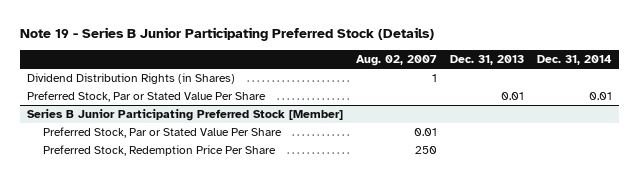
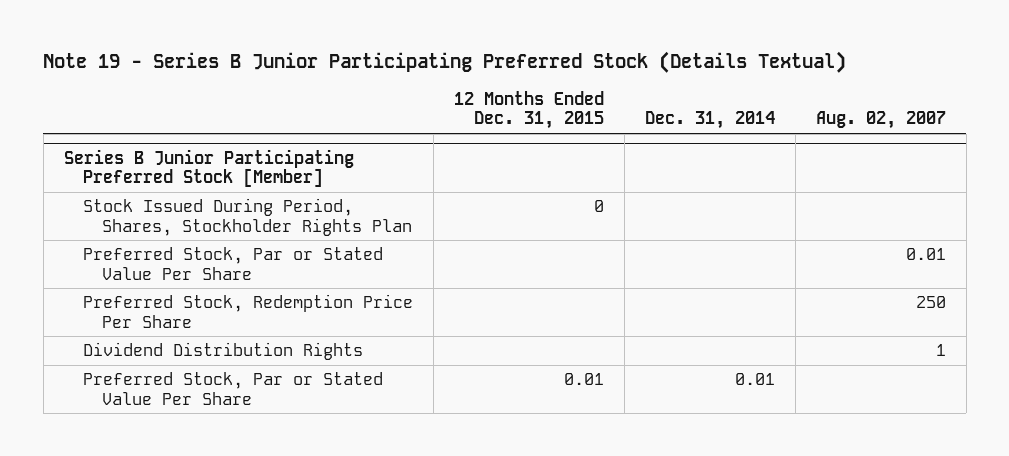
- Note 19 - Series B Junior Participating Preferred Stock (Details)
+ Note 19 - Series B Junior Participating Preferred Stock (Details Textual)
- | Aug. 02, 2007 | Dec. 31, 2013 | Dec. 31, 2014
+ | 12 Months Ended Dec. 31, 2015 | Dec. 31, 2014 | Aug. 02, 2007
- Dividend Distribution Rights (in Shares) | 1 | |
- Preferred Stock, Par or Stated Value Per Share | | 0.01 | 0.01
@ Series B Junior Participating Preferred Stock [Member]
+ Stock Issued During Period, Shares, Stockholder Rights Plan | 0 | |
+ Dividend Distribution Rights | | | 1
+ Preferred Stock, Par or Stated Value Per Share | 0.01 | 0.01 |

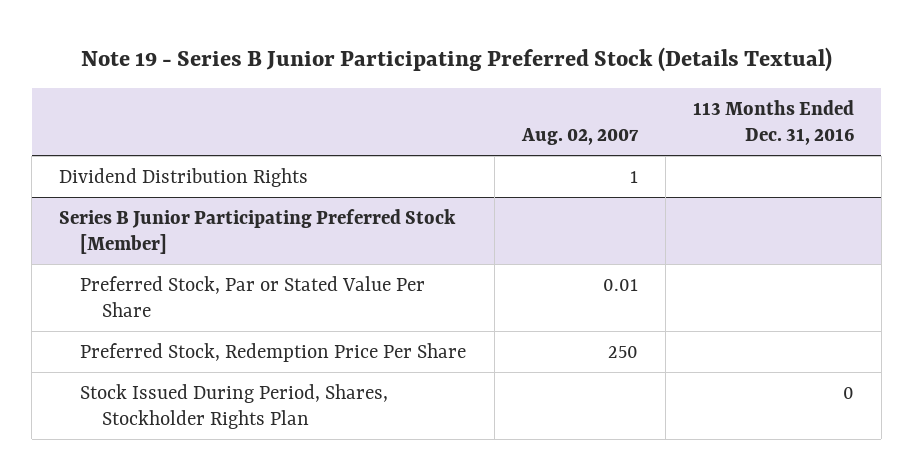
- | 12 Months Ended Dec. 31, 2015 | Dec. 31, 2014 | Aug. 02, 2007
+ | Aug. 02, 2007 | 113 Months Ended Dec. 31, 2016
+ Dividend Distribution Rights | 1 |
@ Series B Junior Participating Preferred Stock [Member]
- Dividend Distribution Rights | | | 1
- Preferred Stock, Par or Stated Value Per Share | 0.01 | 0.01 |
moved down: Stock Issued During Period, Shares, Stockholder Rights Plan | | 0

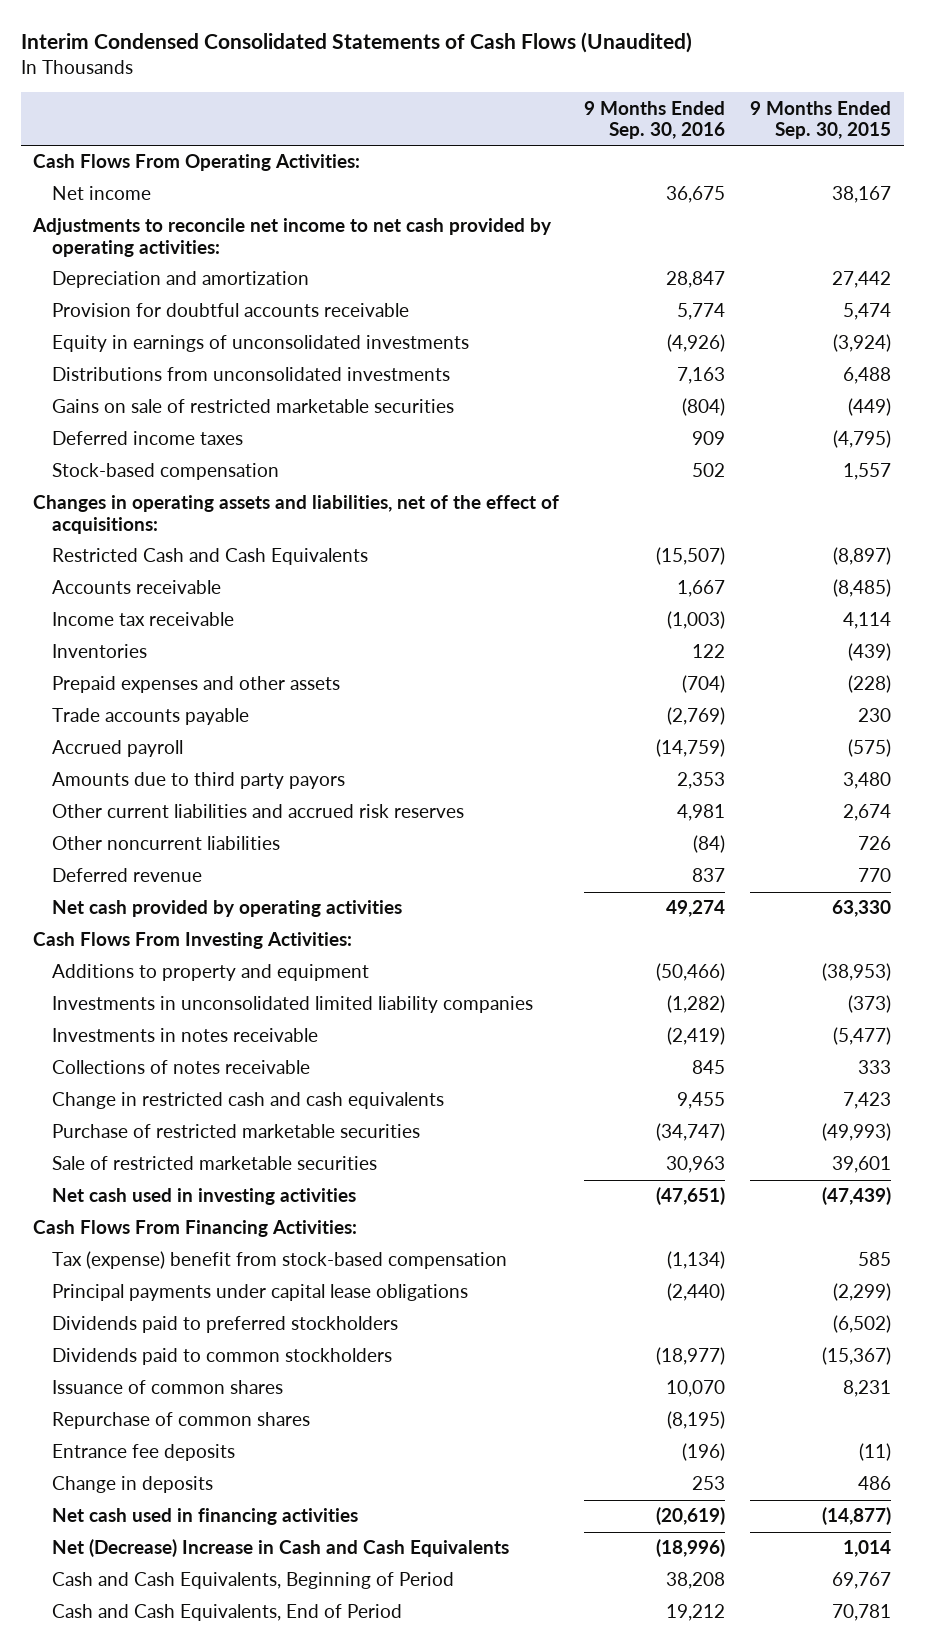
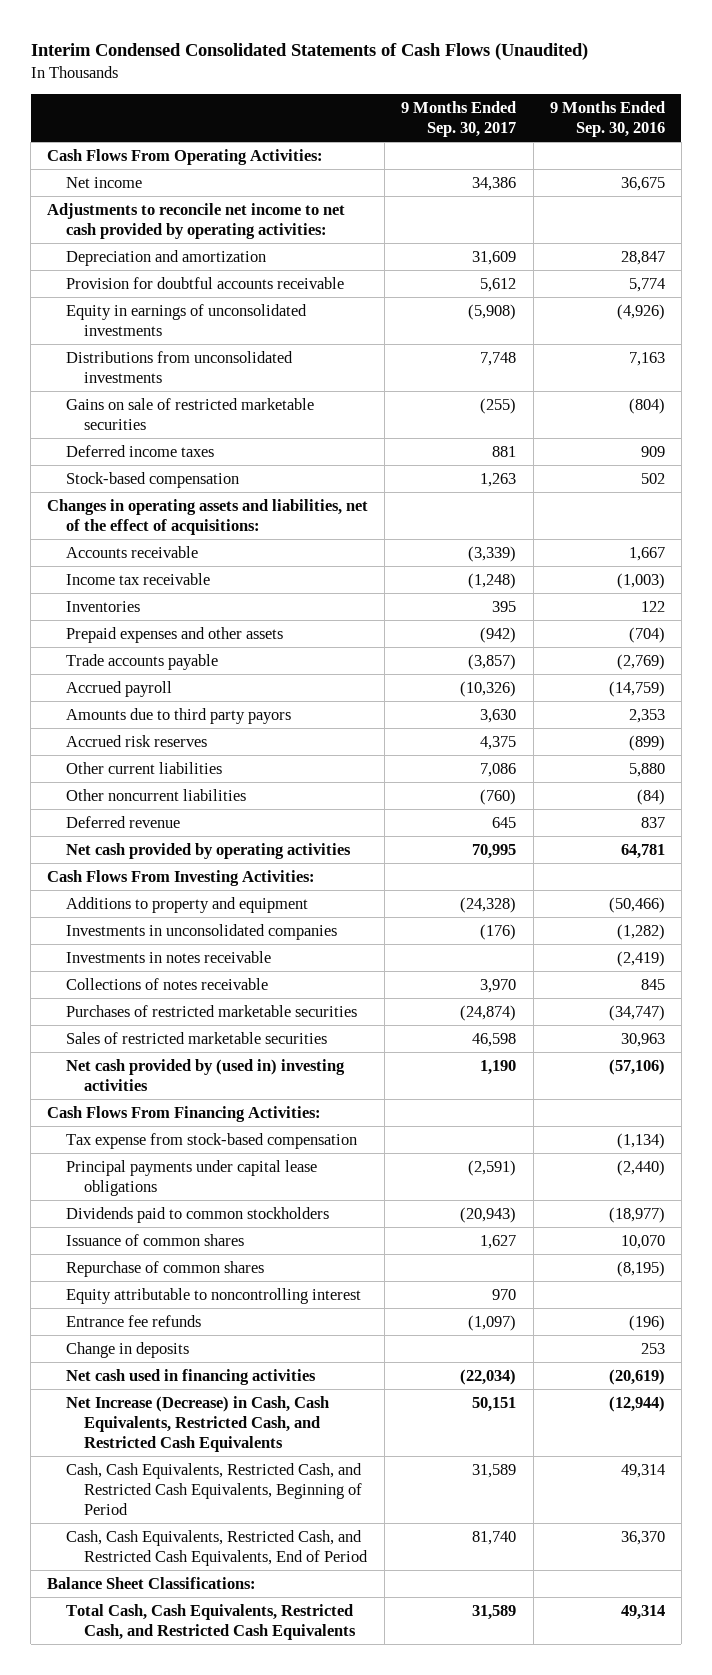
- | 9 Months Ended Sep. 30, 2016 | 9 Months Ended Sep. 30, 2015
+ | 9 Months Ended Sep. 30, 2017 | 9 Months Ended Sep. 30, 2016
- Restricted Cash and Cash Equivalents | (15,507) | (8,897)
- Other current liabilities and accrued risk reserves | 4,981 | 2,674
+ Accrued risk reserves | 4,375 | (899)
+ Other current liabilities | 7,086 | 5,880
- Net cash provided by operating activities | 49,274 | 63,330
+ Net cash provided by operating activities | 70,995 | 64,781
- Investments in unconsolidated limited liability companies | (1,282) | (373)
+ Investments in unconsolidated companies | (176) | (1,282)
- Change in restricted cash and cash equivalents | 9,455 | 7,423
- Purchase of restricted marketable securities | (34,747) | (49,993)
- Sale of restricted marketable securities | 30,963 | 39,601
- Net cash used in investing activities | (47,651) | (47,439)
+ Purchases of restricted marketable securities | (24,874) | (34,747)
+ Sales of restricted marketable securities | 46,598 | 30,963
+ Net cash provided by (used in) investing activities | 1,190 | (57,106)
- Tax (expense) benefit from stock-based compensation | (1,134) | 585
+ Tax expense from stock-based compensation | | (1,134)
- Dividends paid to preferred stockholders | | (6,502)
- Entrance fee deposits | (196) | (11)
+ Equity attributable to noncontrolling interest | 970 |
+ Entrance fee refunds | (1,097) | (196)
- Net (Decrease) Increase in Cash and Cash Equivalents | (18,996) | 1,014
- Cash and Cash Equivalents, Beginning of Period | 38,208 | 69,767
- Cash and Cash Equivalents, End of Period | 19,212 | 70,781
+ Net Increase (Decrease) in Cash, Cash Equivalents, Restricted Cash, and Restricted Cash Equivalents | 50,151 | (12,944)
+ Cash, Cash Equivalents, Restricted Cash, and Restricted Cash Equivalents, Beginning of Period | 31,589 | 49,314
+ Cash, Cash Equivalents, Restricted Cash, and Restricted Cash Equivalents, End of Period | 81,740 | 36,370
+ Balance Sheet Classifications:
+ Total Cash, Cash Equivalents, Restricted Cash, and Restricted Cash Equivalents | 31,589 | 49,314

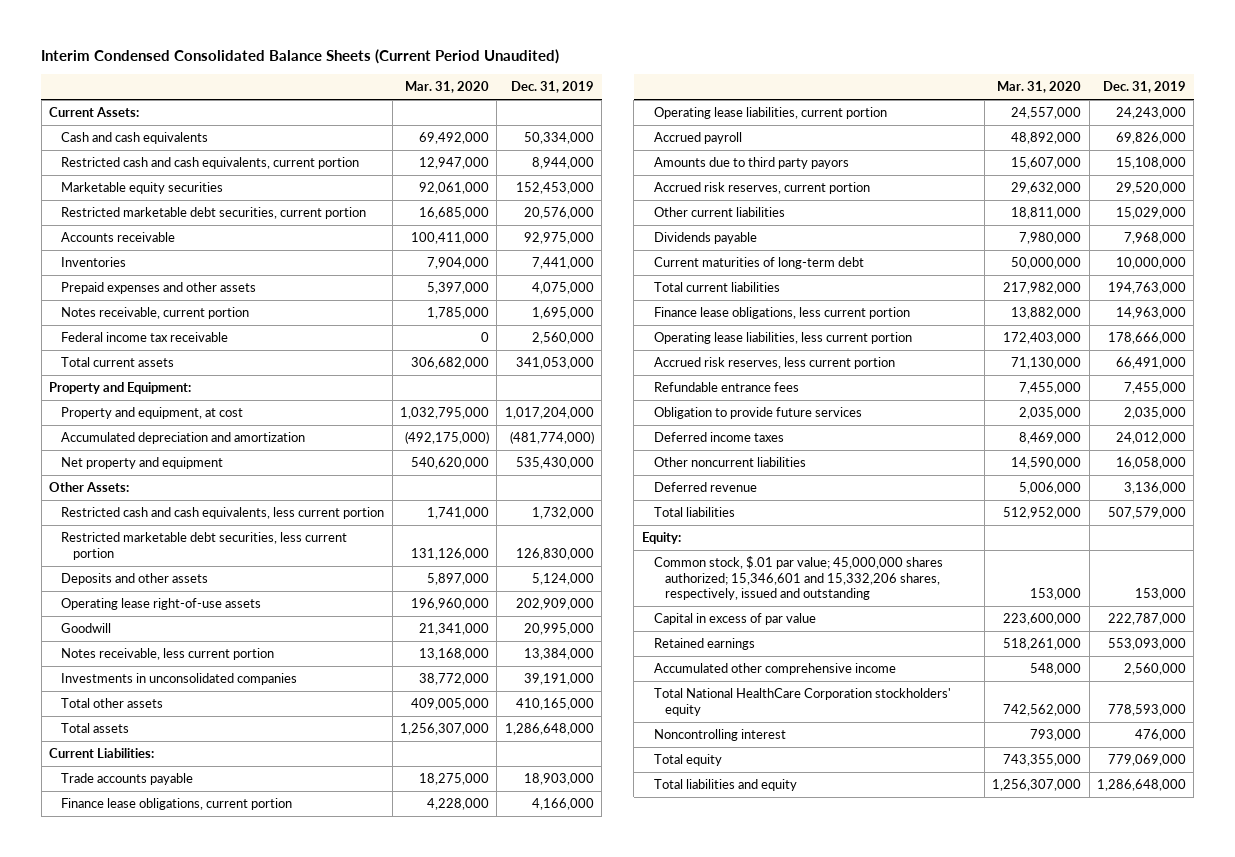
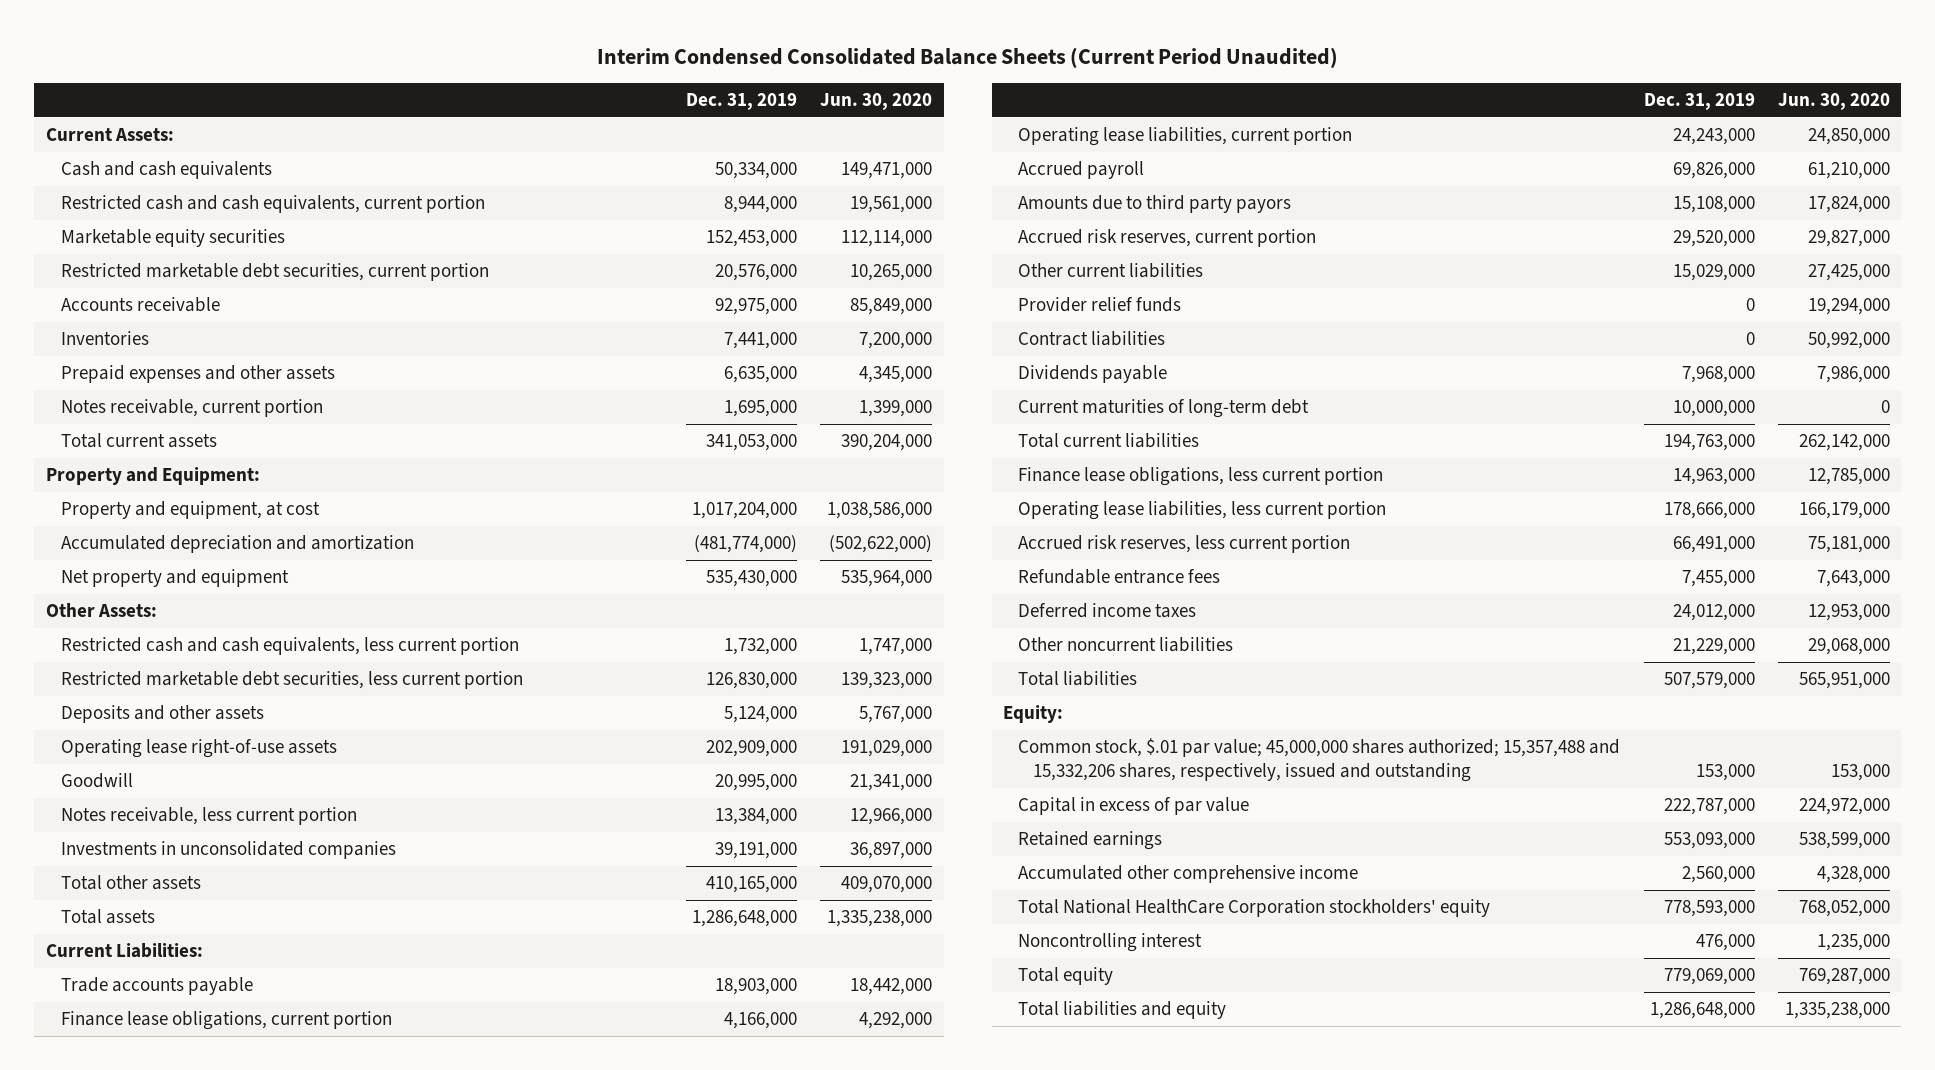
- | Mar. 31, 2020 | Dec. 31, 2019
+ | Dec. 31, 2019 | Jun. 30, 2020
- Prepaid expenses and other assets | 5,397,000 | 4,075,000
+ Prepaid expenses and other assets | 6,635,000 | 4,345,000
- Federal income tax receivable | 0 | 2,560,000
+ Provider relief funds | 0 | 19,294,000
+ Contract liabilities | 0 | 50,992,000
- Obligation to provide future services | 2,035,000 | 2,035,000
- Other noncurrent liabilities | 14,590,000 | 16,058,000
- Deferred revenue | 5,006,000 | 3,136,000
+ Other noncurrent liabilities | 21,229,000 | 29,068,000
- Common stock, $.01 par value; 45,000,000 shares authorized; 15,346,601 and 15,332,206 shares, respectively, issued and outstanding | 153,000 | 153,000
+ Common stock, $.01 par value; 45,000,000 shares authorized; 15,357,488 and 15,332,206 shares, respectively, issued and outstanding | 153,000 | 153,000

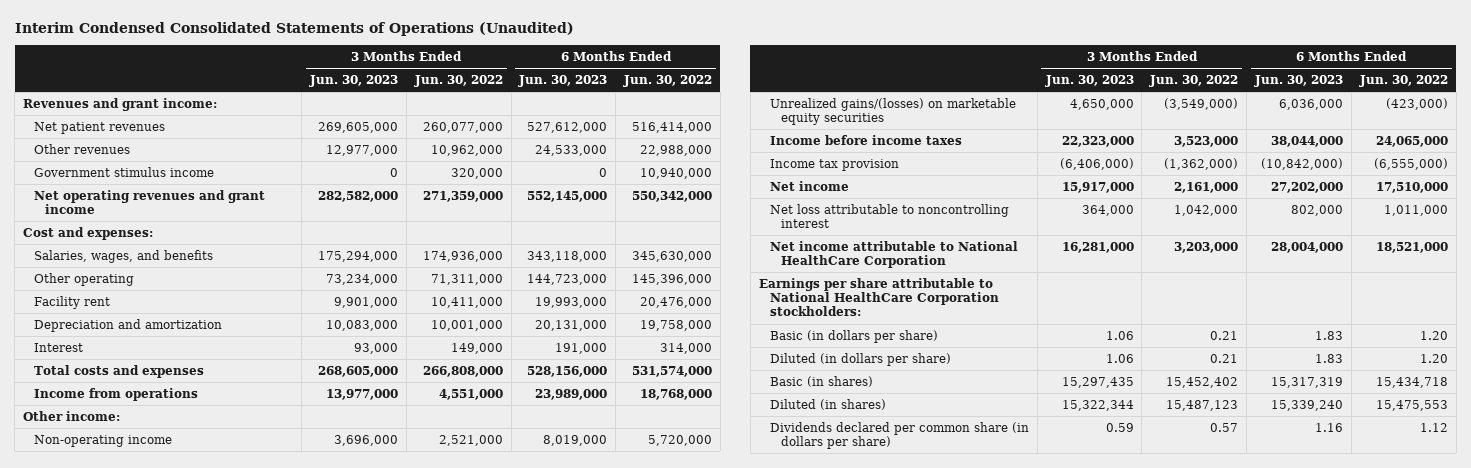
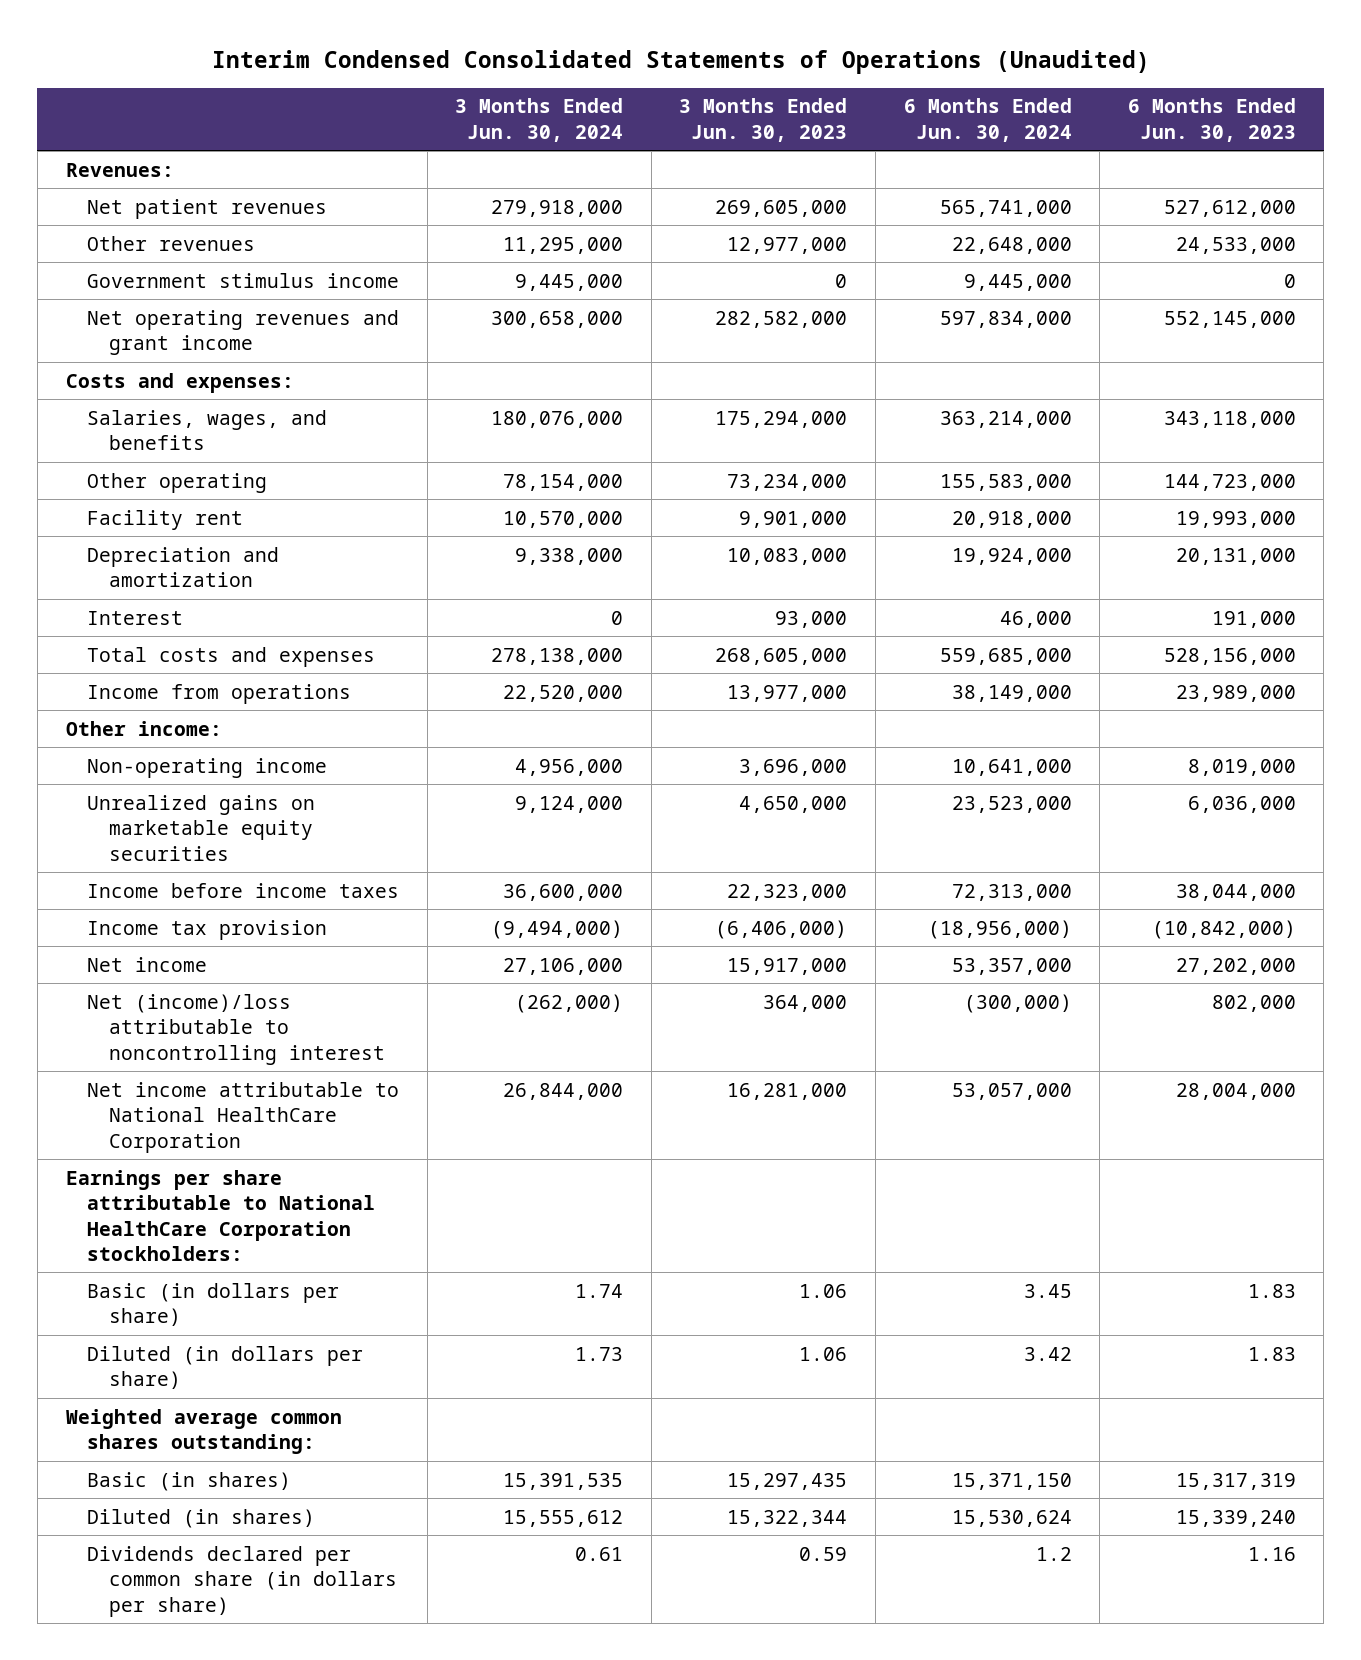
- | 3 Months Ended Jun. 30, 2023 | 3 Months Ended Jun. 30, 2022 | 6 Months Ended Jun. 30, 2023 | 6 Months Ended Jun. 30, 2022
+ | 3 Months Ended Jun. 30, 2024 | 3 Months Ended Jun. 30, 2023 | 6 Months Ended Jun. 30, 2024 | 6 Months Ended Jun. 30, 2023
- Revenues and grant income:
+ Revenues:
- Cost and expenses:
+ Costs and expenses:
- Unrealized gains/(losses) on marketable equity securities | 4,650,000 | (3,549,000) | 6,036,000 | (423,000)
+ Unrealized gains on marketable equity securities | 9,124,000 | 4,650,000 | 23,523,000 | 6,036,000
- Net loss attributable to noncontrolling interest | 364,000 | 1,042,000 | 802,000 | 1,011,000
+ Net (income)/loss attributable to noncontrolling interest | (262,000) | 364,000 | (300,000) | 802,000
+ Weighted average common shares outstanding:

